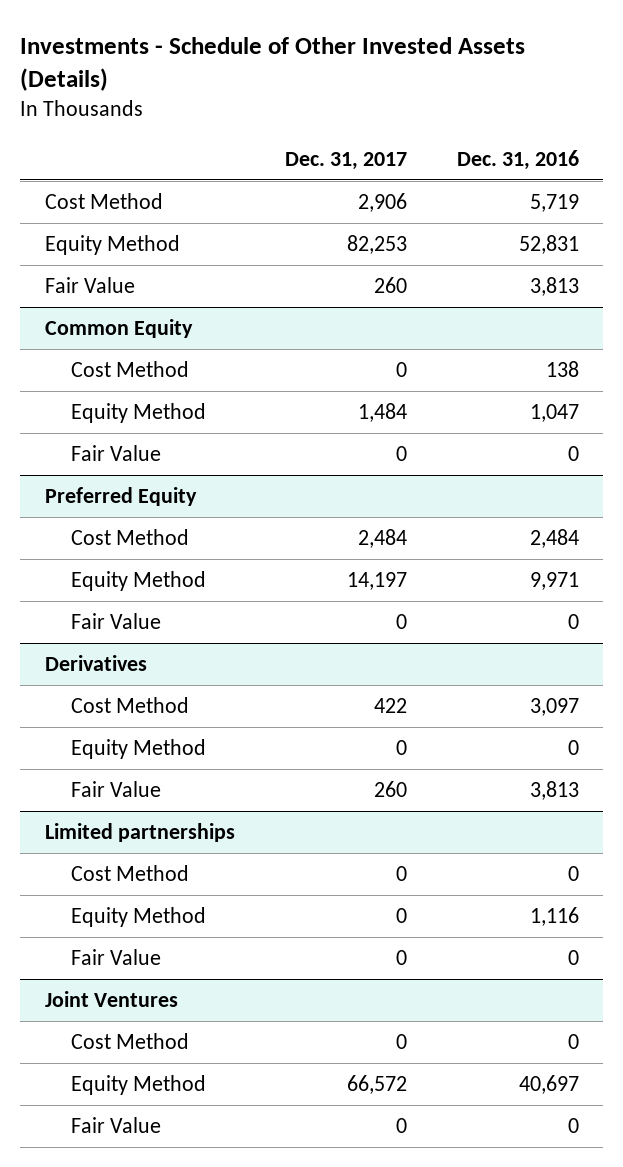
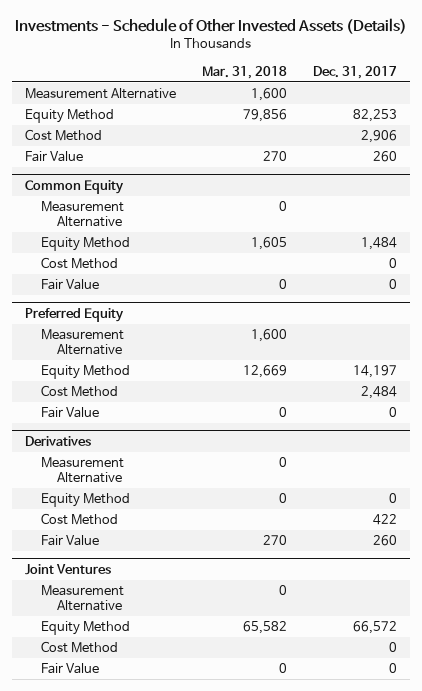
- | Dec. 31, 2017 | Dec. 31, 2016
+ | Mar. 31, 2018 | Dec. 31, 2017
+ Measurement Alternative | 1,600 |
moved down: Cost Method | | 2,906
@ Common Equity
+ Measurement Alternative | 0 |
moved down: Cost Method | | 0
@ Preferred Equity
+ Measurement Alternative | 1,600 |
moved down: Cost Method | | 2,484
@ Derivatives
+ Measurement Alternative | 0 |
moved down: Cost Method | | 422
- Limited partnerships
- Cost Method | 0 | 0
- Equity Method | 0 | 1,116
- Fair Value | 0 | 0
@ Joint Ventures
+ Measurement Alternative | 0 |
moved down: Cost Method | | 0

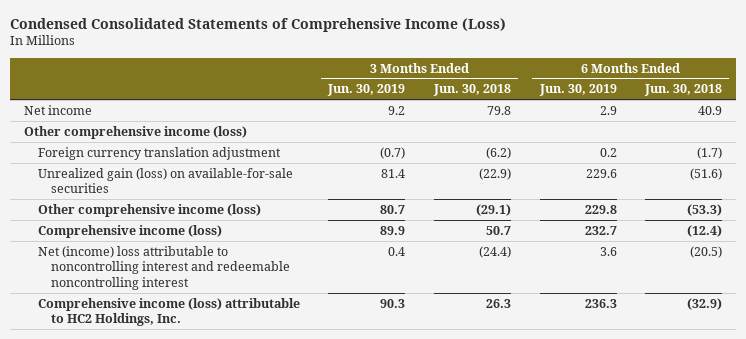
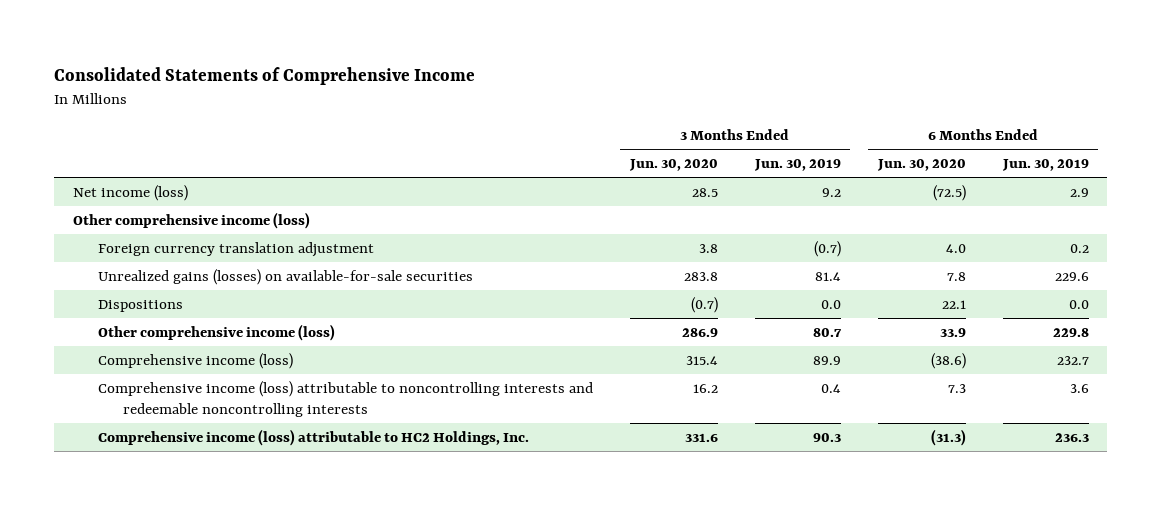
- Condensed Consolidated Statements of Comprehensive Income (Loss)
+ Consolidated Statements of Comprehensive Income
- | 3 Months Ended Jun. 30, 2019 | 3 Months Ended Jun. 30, 2018 | 6 Months Ended Jun. 30, 2019 | 6 Months Ended Jun. 30, 2018
+ | 3 Months Ended Jun. 30, 2020 | 3 Months Ended Jun. 30, 2019 | 6 Months Ended Jun. 30, 2020 | 6 Months Ended Jun. 30, 2019
- Net income | 9.2 | 79.8 | 2.9 | 40.9
+ Net income (loss) | 28.5 | 9.2 | (72.5) | 2.9
- Unrealized gain (loss) on available-for-sale securities | 81.4 | (22.9) | 229.6 | (51.6)
+ Unrealized gains (losses) on available-for-sale securities | 283.8 | 81.4 | 7.8 | 229.6
+ Dispositions | (0.7) | 0.0 | 22.1 | 0.0
- Net (income) loss attributable to noncontrolling interest and redeemable noncontrolling interest | 0.4 | (24.4) | 3.6 | (20.5)
+ Comprehensive income (loss) attributable to noncontrolling interests and redeemable noncontrolling interests | 16.2 | 0.4 | 7.3 | 3.6

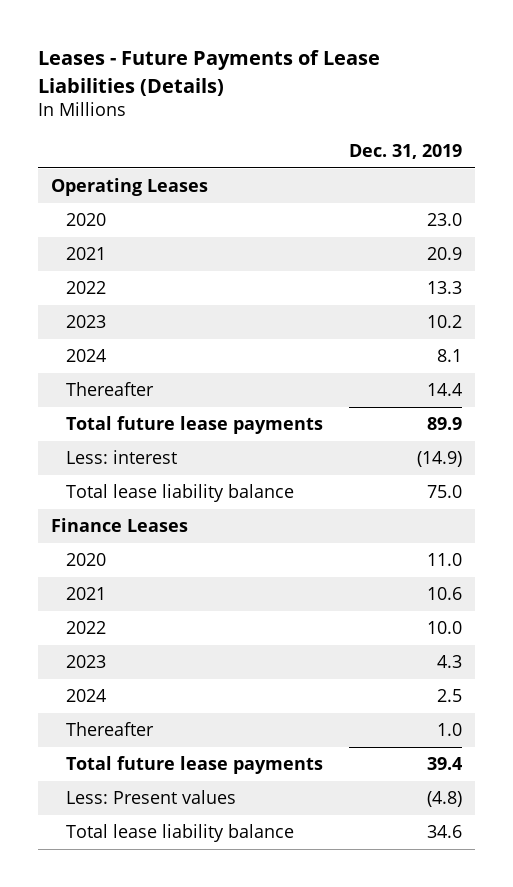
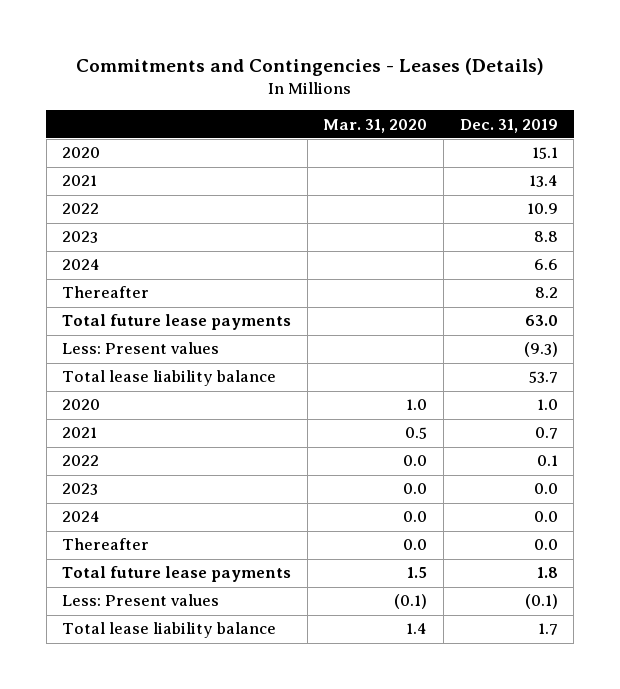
- Leases - Future Payments of Lease Liabilities (Details)
+ Commitments and Contingencies - Leases (Details)
- | Dec. 31, 2019
+ | Mar. 31, 2020 | Dec. 31, 2019
- Operating Leases
- 2020 | 23.0
- 2021 | 20.9
- 2022 | 13.3
- 2023 | 10.2
- 2024 | 8.1
- Thereafter | 14.4
- Total future lease payments | 89.9
- Less: interest | (14.9)
- Total lease liability balance | 75.0
- Finance Leases
- 2020 | 11.0
- 2021 | 10.6
- 2022 | 10.0
- 2023 | 4.3
- 2024 | 2.5
- Thereafter | 1.0
- Total future lease payments | 39.4
- Less: Present values | (4.8)
- Total lease liability balance | 34.6
+ 2020 | | 15.1
+ 2021 | | 13.4
+ 2022 | | 10.9
+ 2023 | | 8.8
+ 2024 | | 6.6
+ Thereafter | | 8.2
+ Total future lease payments | | 63.0
+ Less: Present values | | (9.3)
+ Total lease liability balance | | 53.7
+ 2020 | 1.0 | 1.0
+ 2021 | 0.5 | 0.7
+ 2022 | 0.0 | 0.1
+ 2023 | 0.0 | 0.0
+ 2024 | 0.0 | 0.0
+ Thereafter | 0.0 | 0.0
+ Total future lease payments | 1.5 | 1.8
+ Less: Present values | (0.1) | (0.1)
+ Total lease liability balance | 1.4 | 1.7

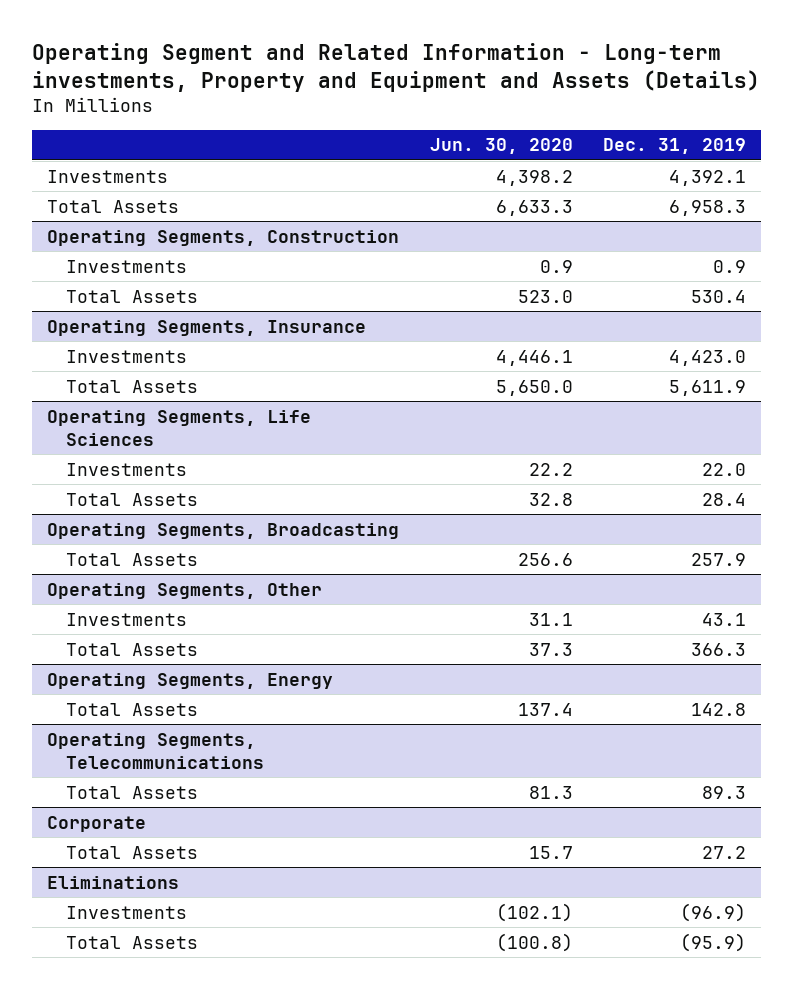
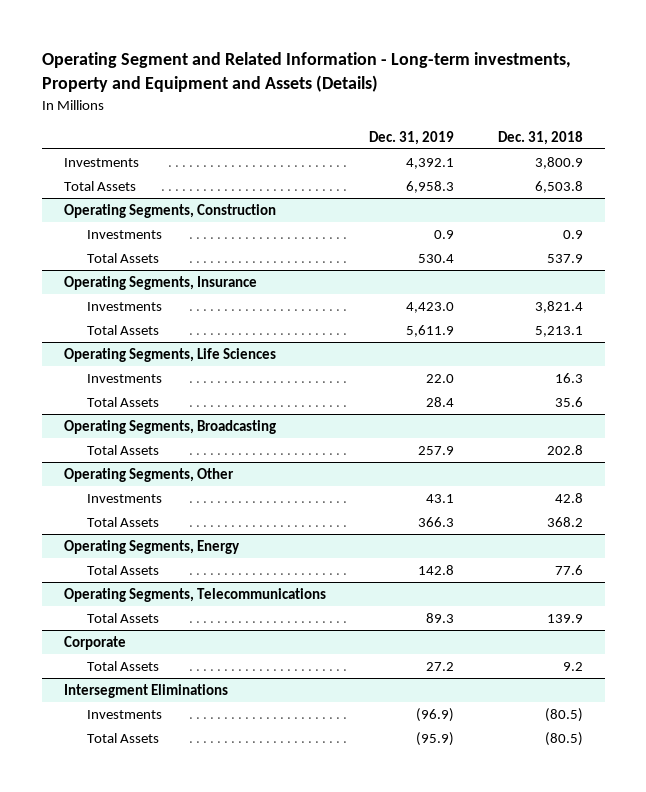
- | Jun. 30, 2020 | Dec. 31, 2019
+ | Dec. 31, 2019 | Dec. 31, 2018
- Eliminations
+ Intersegment Eliminations

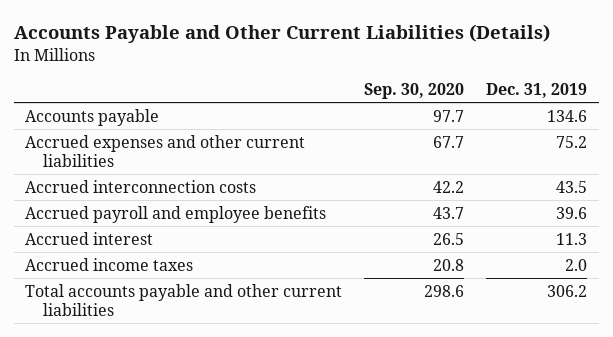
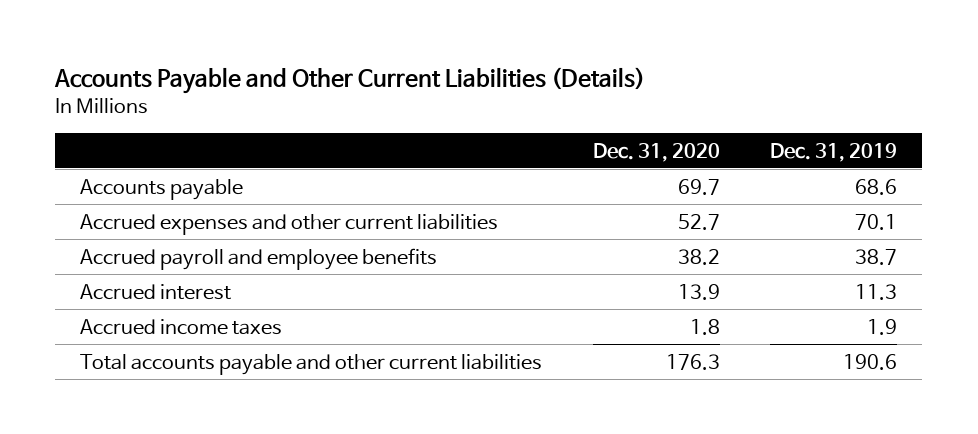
- | Sep. 30, 2020 | Dec. 31, 2019
+ | Dec. 31, 2020 | Dec. 31, 2019
- Accounts payable | 97.7 | 134.6
- Accrued expenses and other current liabilities | 67.7 | 75.2
- Accrued interconnection costs | 42.2 | 43.5
- Accrued payroll and employee benefits | 43.7 | 39.6
+ Accounts payable | 69.7 | 68.6
+ Accrued expenses and other current liabilities | 52.7 | 70.1
+ Accrued payroll and employee benefits | 38.2 | 38.7
- Accrued income taxes | 20.8 | 2.0
- Total accounts payable and other current liabilities | 298.6 | 306.2
+ Accrued income taxes | 1.8 | 1.9
+ Total accounts payable and other current liabilities | 176.3 | 190.6

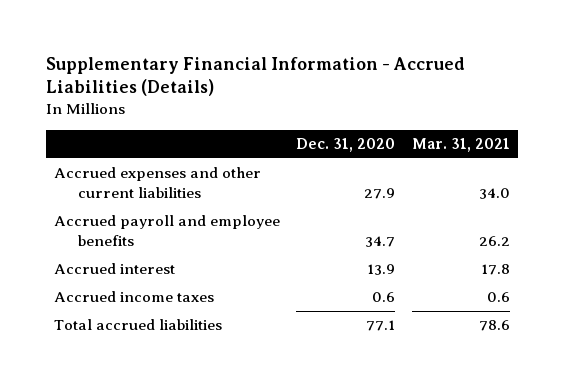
- Accounts Payable and Other Current Liabilities (Details)
+ Supplementary Financial Information - Accrued Liabilities (Details)
- | Dec. 31, 2020 | Dec. 31, 2019
+ | Dec. 31, 2020 | Mar. 31, 2021
- Accounts payable | 69.7 | 68.6
- Accrued expenses and other current liabilities | 52.7 | 70.1
- Accrued payroll and employee benefits | 38.2 | 38.7
+ Accrued expenses and other current liabilities | 27.9 | 34.0
+ Accrued payroll and employee benefits | 34.7 | 26.2
- Accrued income taxes | 1.8 | 1.9
- Total accounts payable and other current liabilities | 176.3 | 190.6
+ Accrued income taxes | 0.6 | 0.6
+ Total accrued liabilities | 77.1 | 78.6

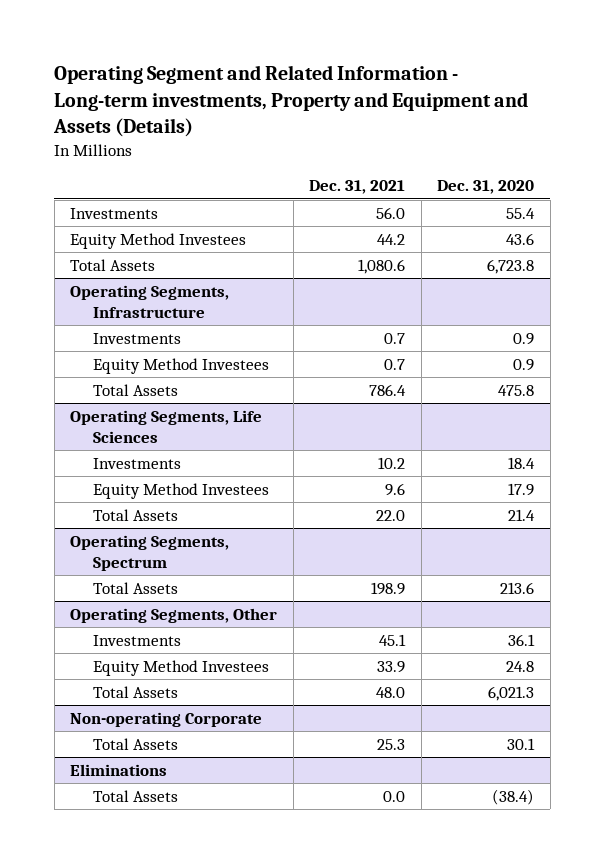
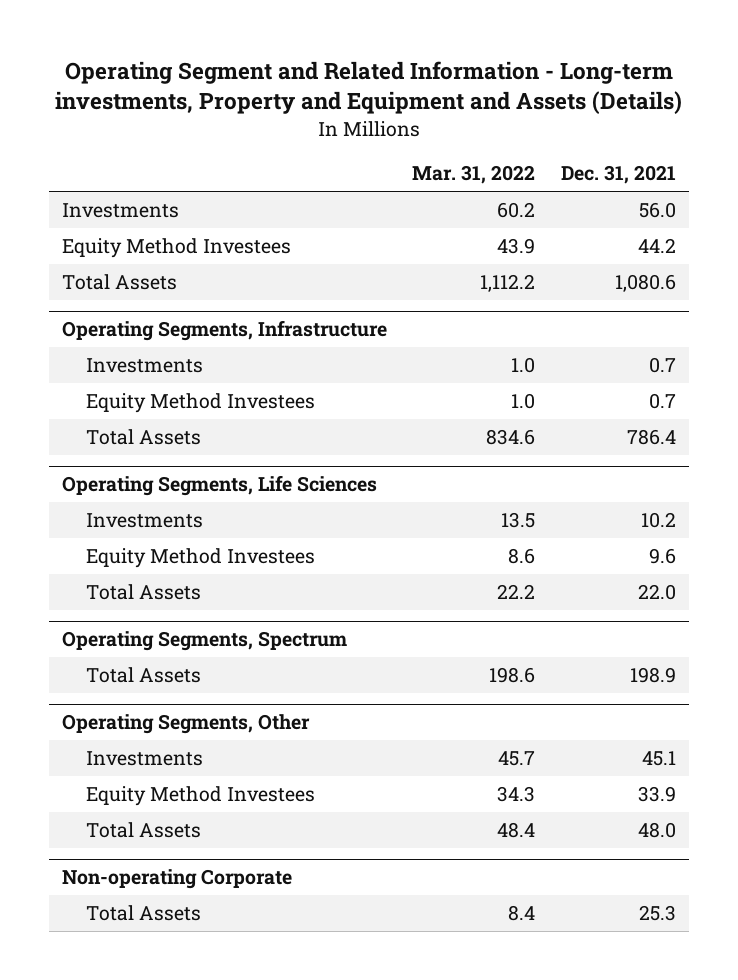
- | Dec. 31, 2021 | Dec. 31, 2020
+ | Mar. 31, 2022 | Dec. 31, 2021
- Eliminations
- Total Assets | 0.0 | (38.4)

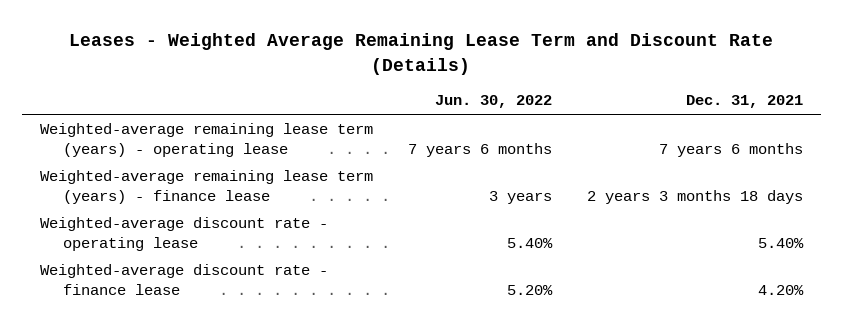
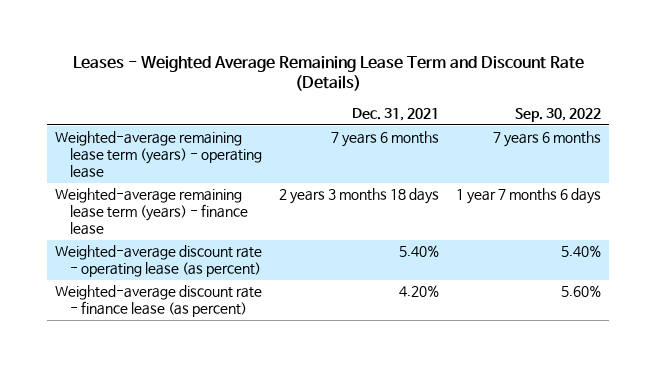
- | Jun. 30, 2022 | Dec. 31, 2021
+ | Dec. 31, 2021 | Sep. 30, 2022
- Weighted-average discount rate - operating lease | 5.40% | 5.40%
- Weighted-average discount rate - finance lease | 5.20% | 4.20%
+ Weighted-average discount rate - operating lease (as percent) | 5.40% | 5.40%
+ Weighted-average discount rate - finance lease (as percent) | 4.20% | 5.60%

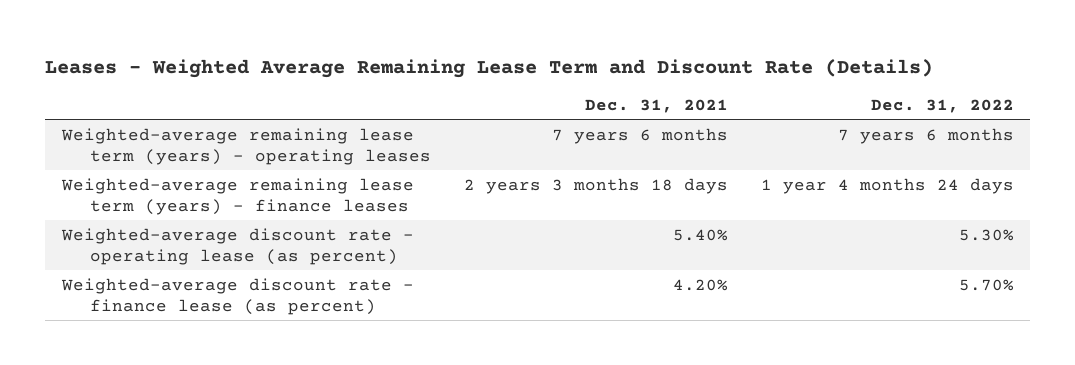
- | Dec. 31, 2021 | Sep. 30, 2022
+ | Dec. 31, 2021 | Dec. 31, 2022
- Weighted-average remaining lease term (years) - operating lease | 7 years 6 months | 7 years 6 months
- Weighted-average remaining lease term (years) - finance lease | 2 years 3 months 18 days | 1 year 7 months 6 days
+ Weighted-average remaining lease term (years) - operating leases | 7 years 6 months | 7 years 6 months
+ Weighted-average remaining lease term (years) - finance leases | 2 years 3 months 18 days | 1 year 4 months 24 days

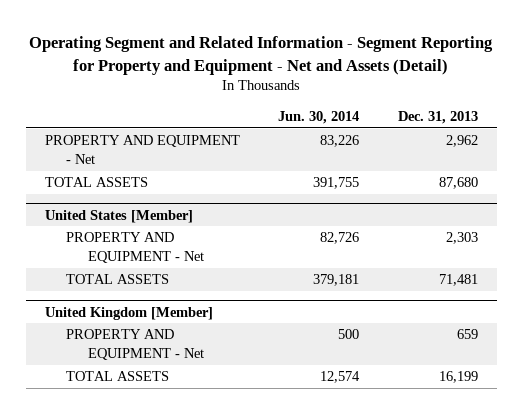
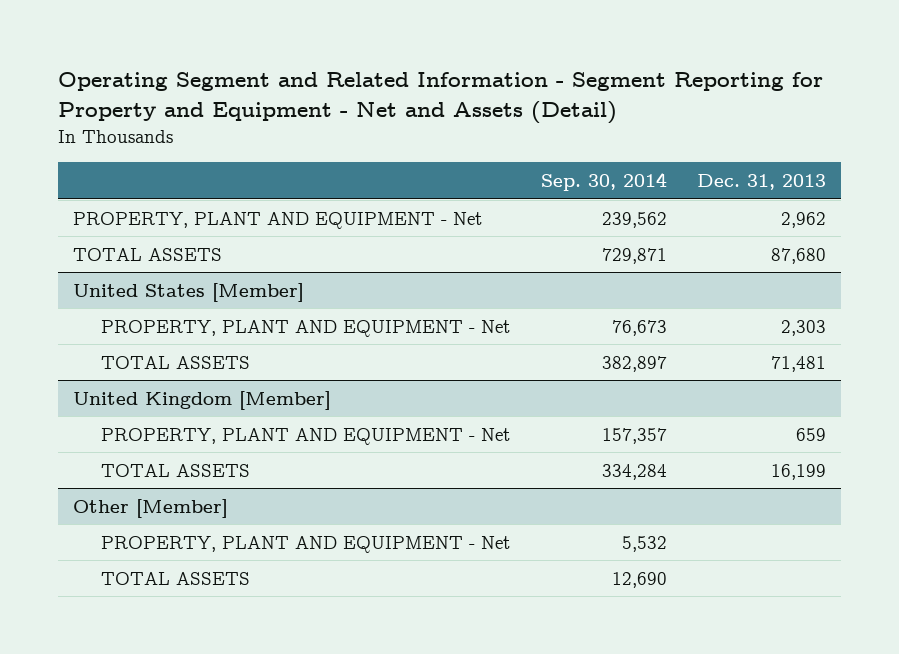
- | Jun. 30, 2014 | Dec. 31, 2013
+ | Sep. 30, 2014 | Dec. 31, 2013
- PROPERTY AND EQUIPMENT - Net | 83,226 | 2,962
+ PROPERTY, PLANT AND EQUIPMENT - Net | 239,562 | 2,962
@ United States [Member]
- PROPERTY AND EQUIPMENT - Net | 82,726 | 2,303
+ PROPERTY, PLANT AND EQUIPMENT - Net | 76,673 | 2,303
@ United Kingdom [Member]
- PROPERTY AND EQUIPMENT - Net | 500 | 659
+ PROPERTY, PLANT AND EQUIPMENT - Net | 157,357 | 659
+ Other [Member]
+ PROPERTY, PLANT AND EQUIPMENT - Net | 5,532 |
+ TOTAL ASSETS | 12,690 |

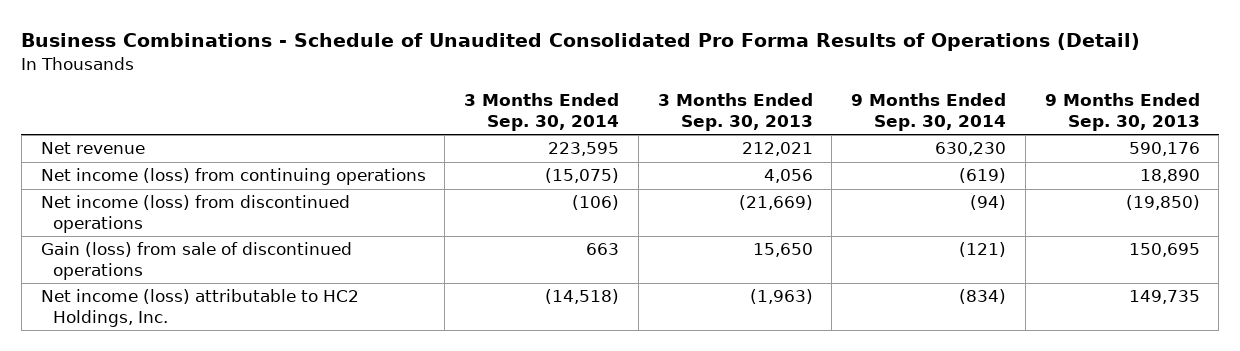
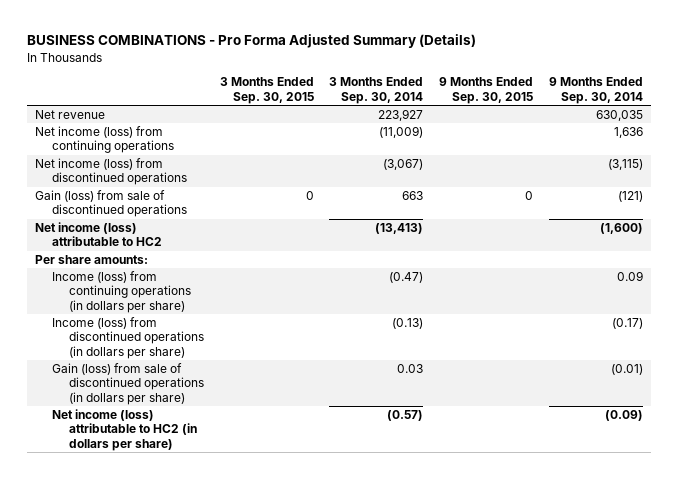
- Business Combinations - Schedule of Unaudited Consolidated Pro Forma Results of Operations (Detail)
+ BUSINESS COMBINATIONS - Pro Forma Adjusted Summary (Details)
- | 3 Months Ended Sep. 30, 2014 | 3 Months Ended Sep. 30, 2013 | 9 Months Ended Sep. 30, 2014 | 9 Months Ended Sep. 30, 2013
+ | 3 Months Ended Sep. 30, 2015 | 3 Months Ended Sep. 30, 2014 | 9 Months Ended Sep. 30, 2015 | 9 Months Ended Sep. 30, 2014
- Net revenue | 223,595 | 212,021 | 630,230 | 590,176
- Net income (loss) from continuing operations | (15,075) | 4,056 | (619) | 18,890
- Net income (loss) from discontinued operations | (106) | (21,669) | (94) | (19,850)
+ Net revenue | | 223,927 | | 630,035
+ Net income (loss) from continuing operations | | (11,009) | | 1,636
+ Net income (loss) from discontinued operations | | (3,067) | | (3,115)
- Net income (loss) attributable to HC2 Holdings, Inc. | (14,518) | (1,963) | (834) | 149,735
+ Net income (loss) attributable to HC2 | | (13,413) | | (1,600)
+ Per share amounts:
+ Income (loss) from continuing operations (in dollars per share) | | (0.47) | | 0.09
+ Income (loss) from discontinued operations (in dollars per share) | | (0.13) | | (0.17)
+ Gain (loss) from sale of discontinued operations (in dollars per share) | | 0.03 | | (0.01)
+ Net income (loss) attributable to HC2 (in dollars per share) | | (0.57) | | (0.09)

